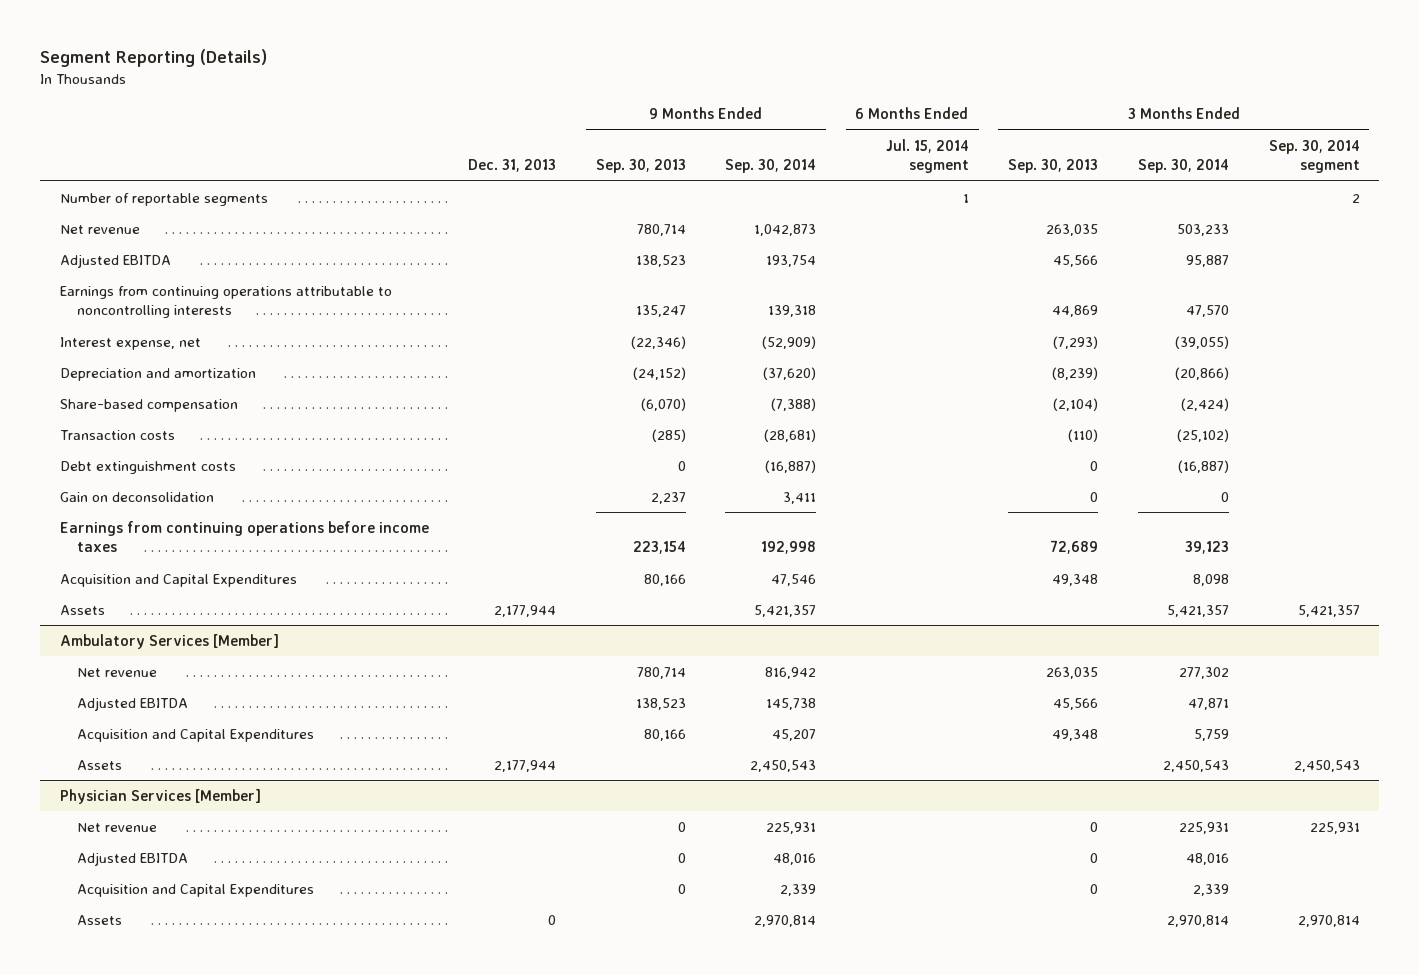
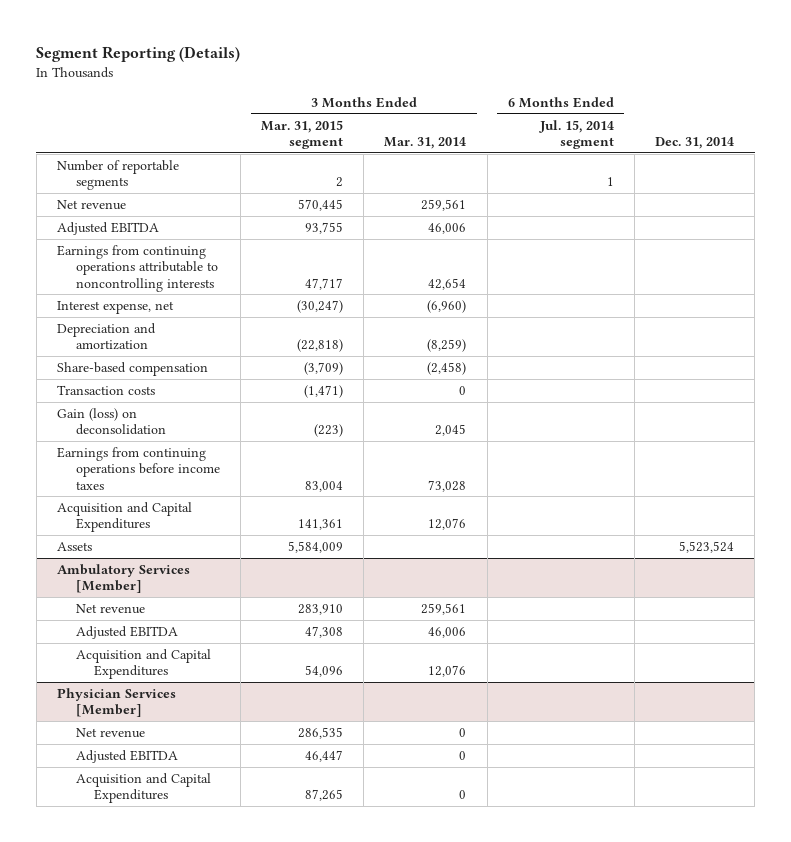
- | Dec. 31, 2013 | 9 Months Ended Sep. 30, 2013 | 9 Months Ended Sep. 30, 2014 | 6 Months Ended Jul. 15, 2014 segment | 3 Months Ended Sep. 30, 2013 | 3 Months Ended Sep. 30, 2014 | 3 Months Ended Sep. 30, 2014 segment
+ | 3 Months Ended Mar. 31, 2015 segment | 3 Months Ended Mar. 31, 2014 | 6 Months Ended Jul. 15, 2014 segment | Dec. 31, 2014
- Debt extinguishment costs | | 0 | (16,887) | | 0 | (16,887) |
- Gain on deconsolidation | | 2,237 | 3,411 | | 0 | 0 |
+ Gain (loss) on deconsolidation | (223) | 2,045 | |
@ Ambulatory Services [Member]
- Assets | 2,177,944 | | 2,450,543 | | | 2,450,543 | 2,450,543
@ Physician Services [Member]
- Assets | 0 | | 2,970,814 | | | 2,970,814 | 2,970,814

